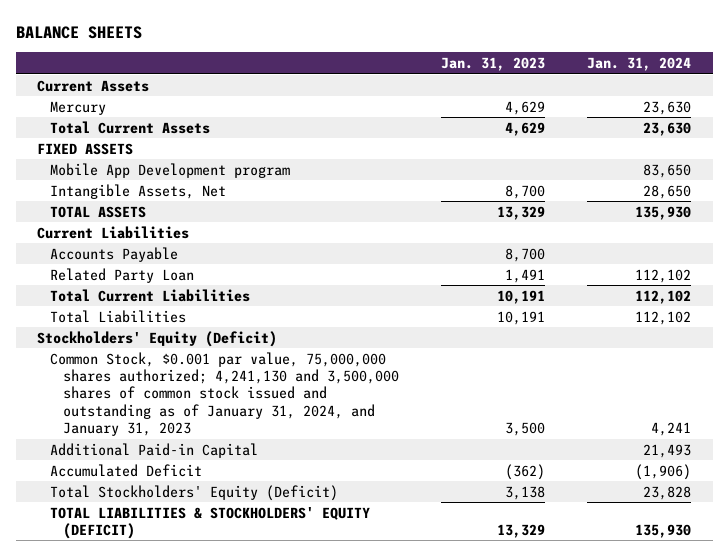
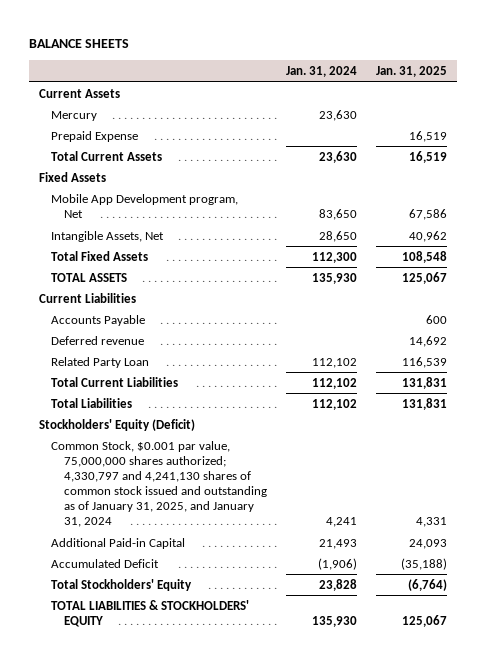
- | Jan. 31, 2023 | Jan. 31, 2024
+ | Jan. 31, 2024 | Jan. 31, 2025
+ Prepaid Expense | | 16,519
- FIXED ASSETS
- Mobile App Development program | | 83,650
+ Fixed Assets
+ Mobile App Development program, Net | 83,650 | 67,586
+ Total Fixed Assets | 112,300 | 108,548
+ Deferred revenue | | 14,692
- Common Stock, $0.001 par value, 75,000,000 shares authorized; 4,241,130 and 3,500,000 shares of common stock issued and outstanding as of January 31, 2024, and January 31, 2023 | 3,500 | 4,241
+ Common Stock, $0.001 par value, 75,000,000 shares authorized; 4,330,797 and 4,241,130 shares of common stock issued and outstanding as of January 31, 2025, and January 31, 2024 | 4,241 | 4,331
- Total Stockholders' Equity (Deficit) | 3,138 | 23,828
- TOTAL LIABILITIES & STOCKHOLDERS' EQUITY (DEFICIT) | 13,329 | 135,930
+ Total Stockholders' Equity | 23,828 | (6,764)
+ TOTAL LIABILITIES & STOCKHOLDERS' EQUITY | 135,930 | 125,067

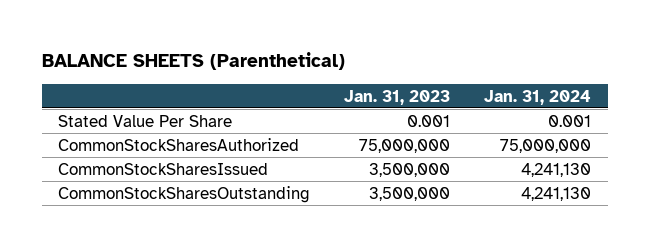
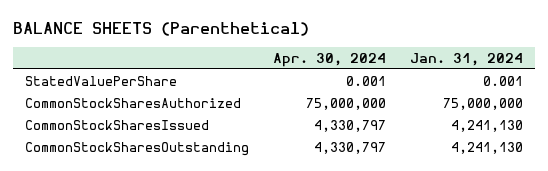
- | Jan. 31, 2023 | Jan. 31, 2024
+ | Apr. 30, 2024 | Jan. 31, 2024
- Stated Value Per Share | 0.001 | 0.001
+ StatedValuePerShare | 0.001 | 0.001

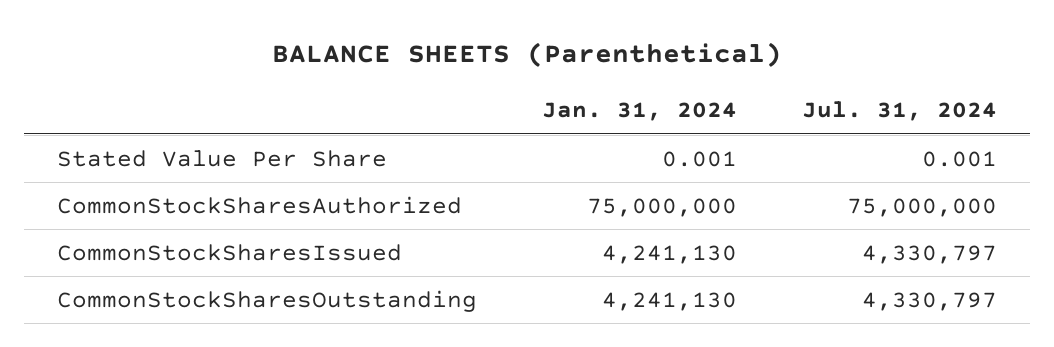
- | Apr. 30, 2024 | Jan. 31, 2024
+ | Jan. 31, 2024 | Jul. 31, 2024
- StatedValuePerShare | 0.001 | 0.001
+ Stated Value Per Share | 0.001 | 0.001

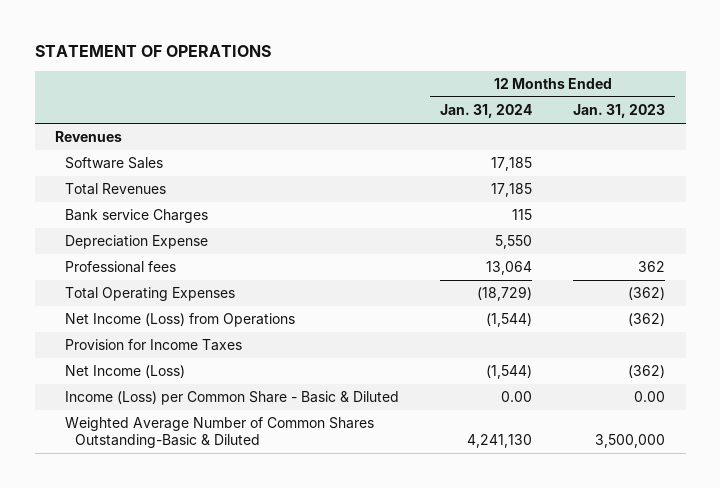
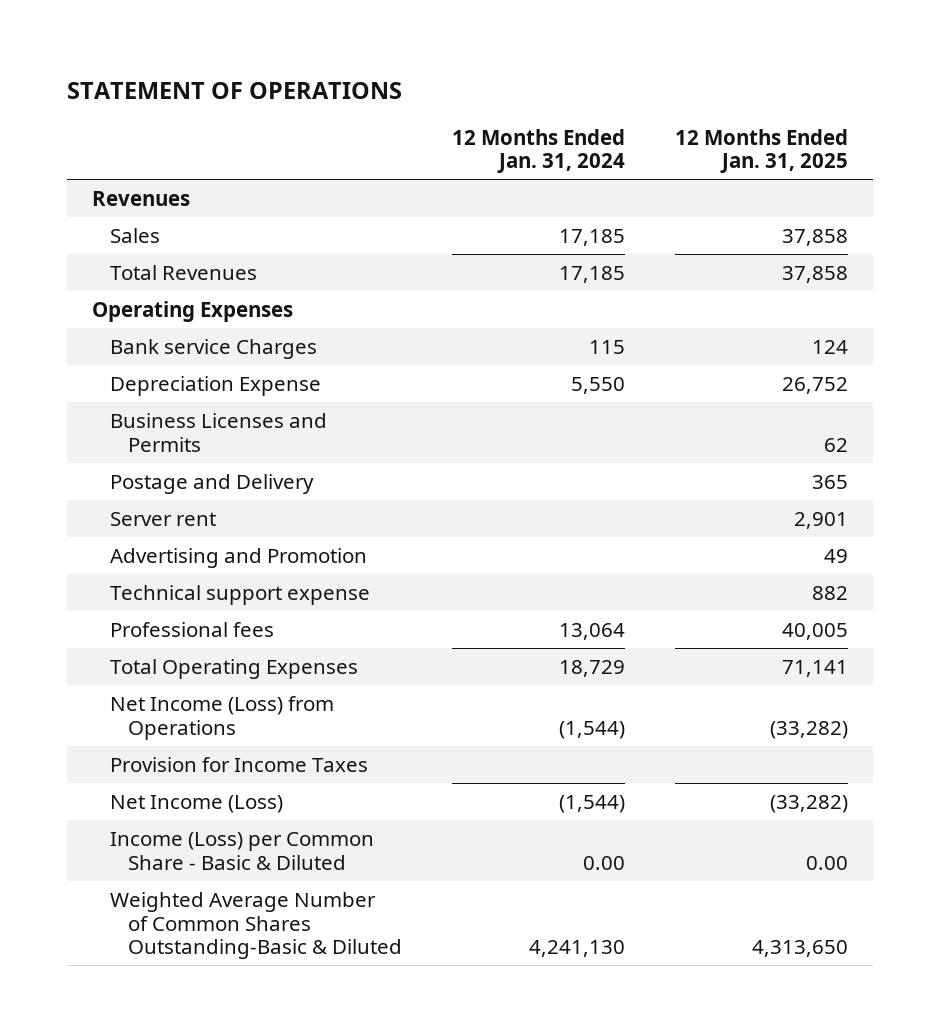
- | 12 Months Ended Jan. 31, 2024 | 12 Months Ended Jan. 31, 2023
+ | 12 Months Ended Jan. 31, 2024 | 12 Months Ended Jan. 31, 2025
- Software Sales | 17,185 |
+ Sales | 17,185 | 37,858
+ Operating Expenses
+ Business Licenses and Permits | | 62
+ Postage and Delivery | | 365
+ Server rent | | 2,901
+ Advertising and Promotion | | 49
+ Technical support expense | | 882
- Total Operating Expenses | (18,729) | (362)
+ Total Operating Expenses | 18,729 | 71,141

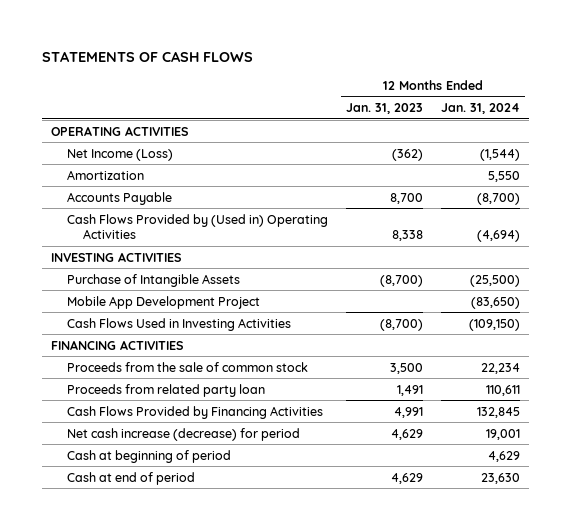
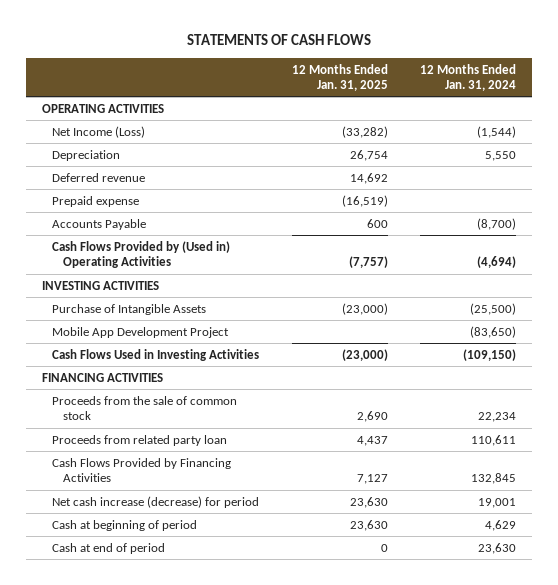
- | 12 Months Ended Jan. 31, 2023 | 12 Months Ended Jan. 31, 2024
+ | 12 Months Ended Jan. 31, 2025 | 12 Months Ended Jan. 31, 2024
- Amortization | | 5,550
+ Depreciation | 26,754 | 5,550
+ Deferred revenue | 14,692 |
+ Prepaid expense | (16,519) |

